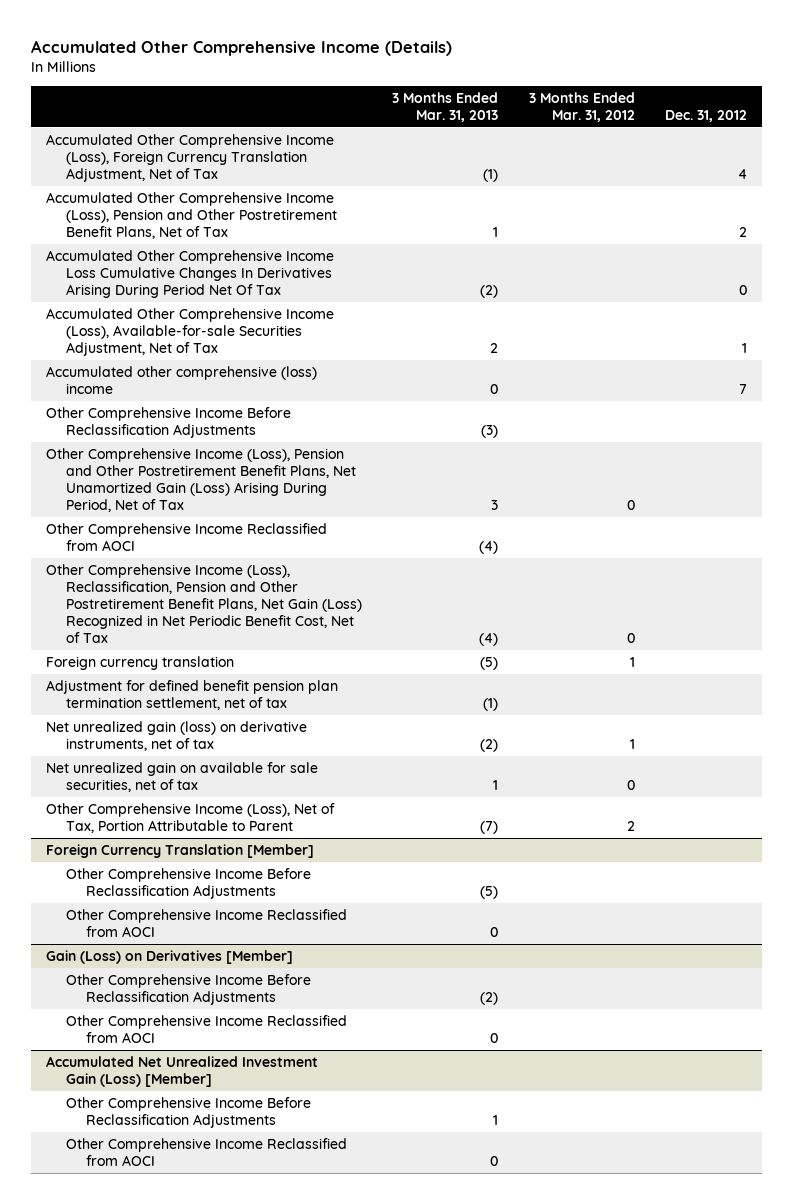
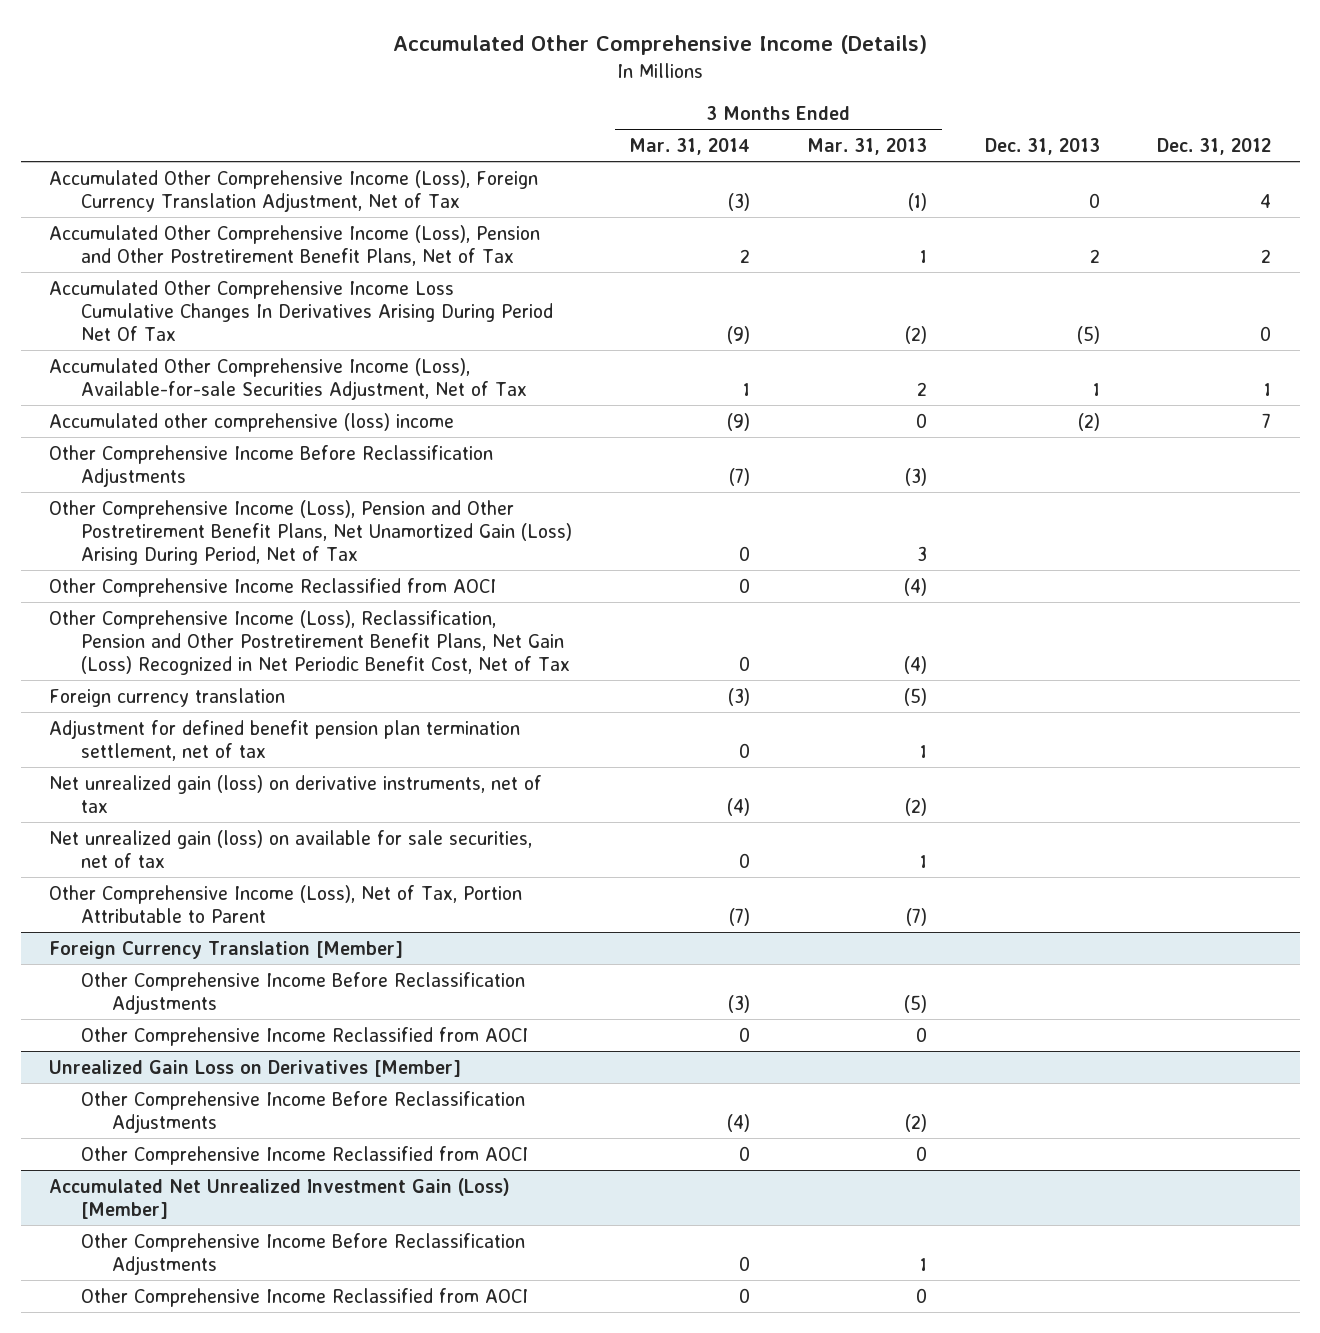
- | 3 Months Ended Mar. 31, 2013 | 3 Months Ended Mar. 31, 2012 | Dec. 31, 2012
+ | 3 Months Ended Mar. 31, 2014 | 3 Months Ended Mar. 31, 2013 | Dec. 31, 2013 | Dec. 31, 2012
- Adjustment for defined benefit pension plan termination settlement, net of tax | (1) | |
+ Adjustment for defined benefit pension plan termination settlement, net of tax | 0 | 1 | |
- Net unrealized gain on available for sale securities, net of tax | 1 | 0 |
+ Net unrealized gain (loss) on available for sale securities, net of tax | 0 | 1 | |
- Gain (Loss) on Derivatives [Member]
+ Unrealized Gain Loss on Derivatives [Member]

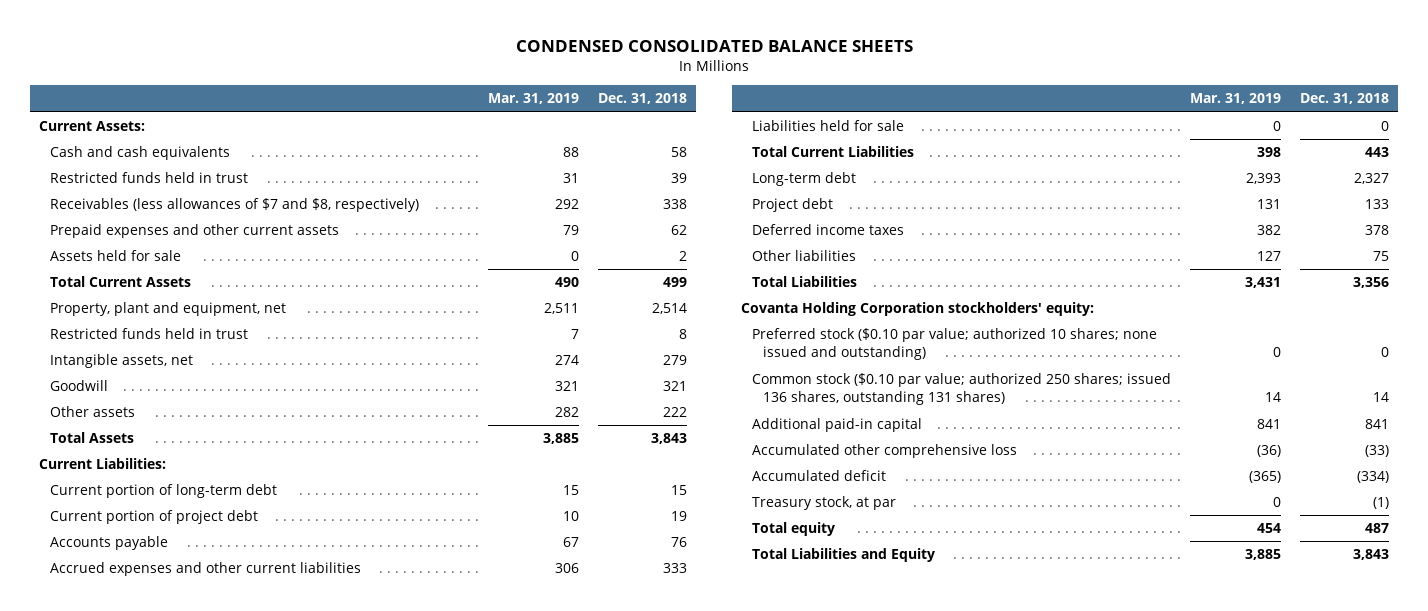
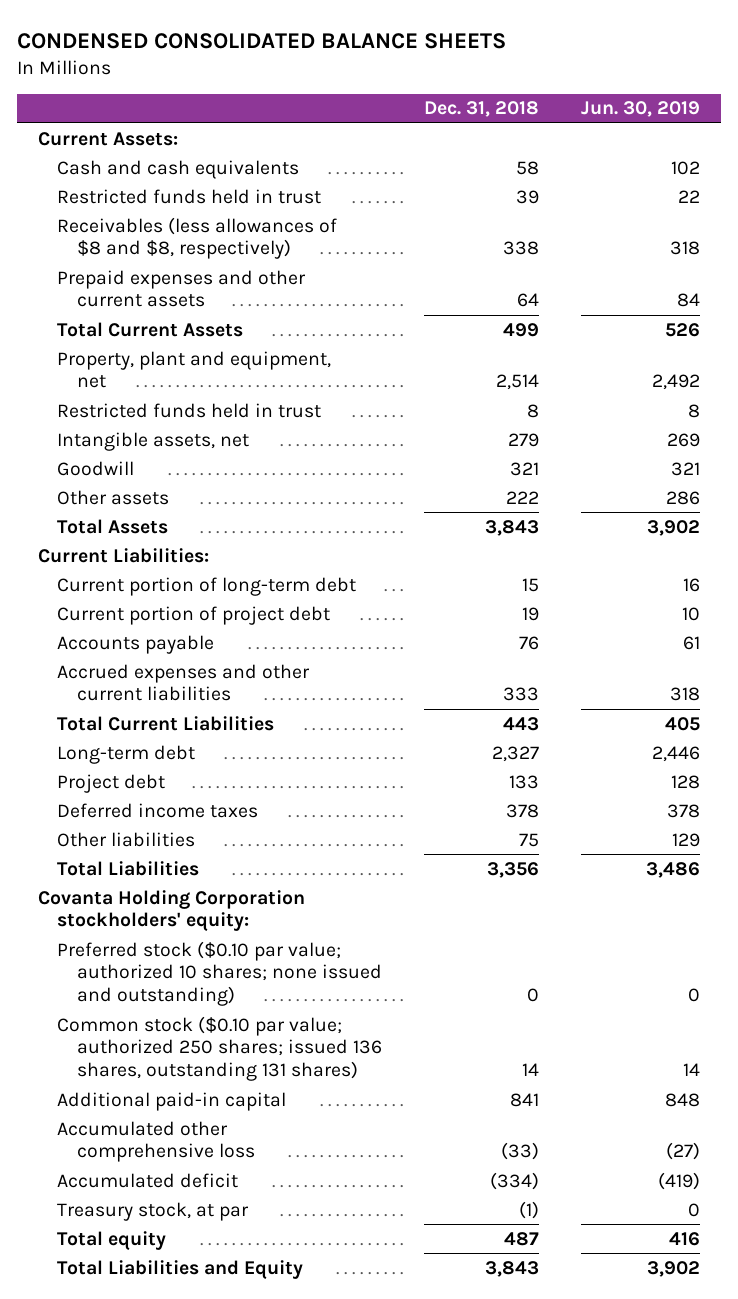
- | Mar. 31, 2019 | Dec. 31, 2018
+ | Dec. 31, 2018 | Jun. 30, 2019
- Receivables (less allowances of $7 and $8, respectively) | 292 | 338
- Prepaid expenses and other current assets | 79 | 62
- Assets held for sale | 0 | 2
+ Receivables (less allowances of $8 and $8, respectively) | 338 | 318
+ Prepaid expenses and other current assets | 64 | 84
- Liabilities held for sale | 0 | 0

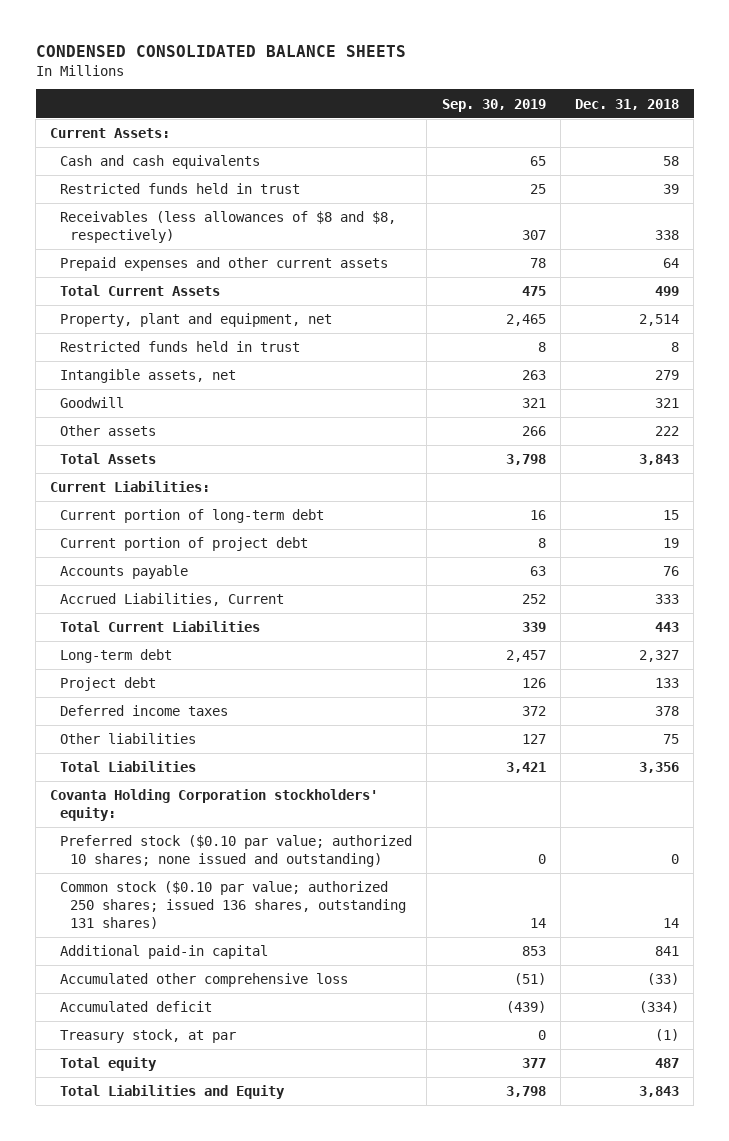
- | Dec. 31, 2018 | Jun. 30, 2019
+ | Sep. 30, 2019 | Dec. 31, 2018
- Accrued expenses and other current liabilities | 333 | 318
+ Accrued Liabilities, Current | 252 | 333

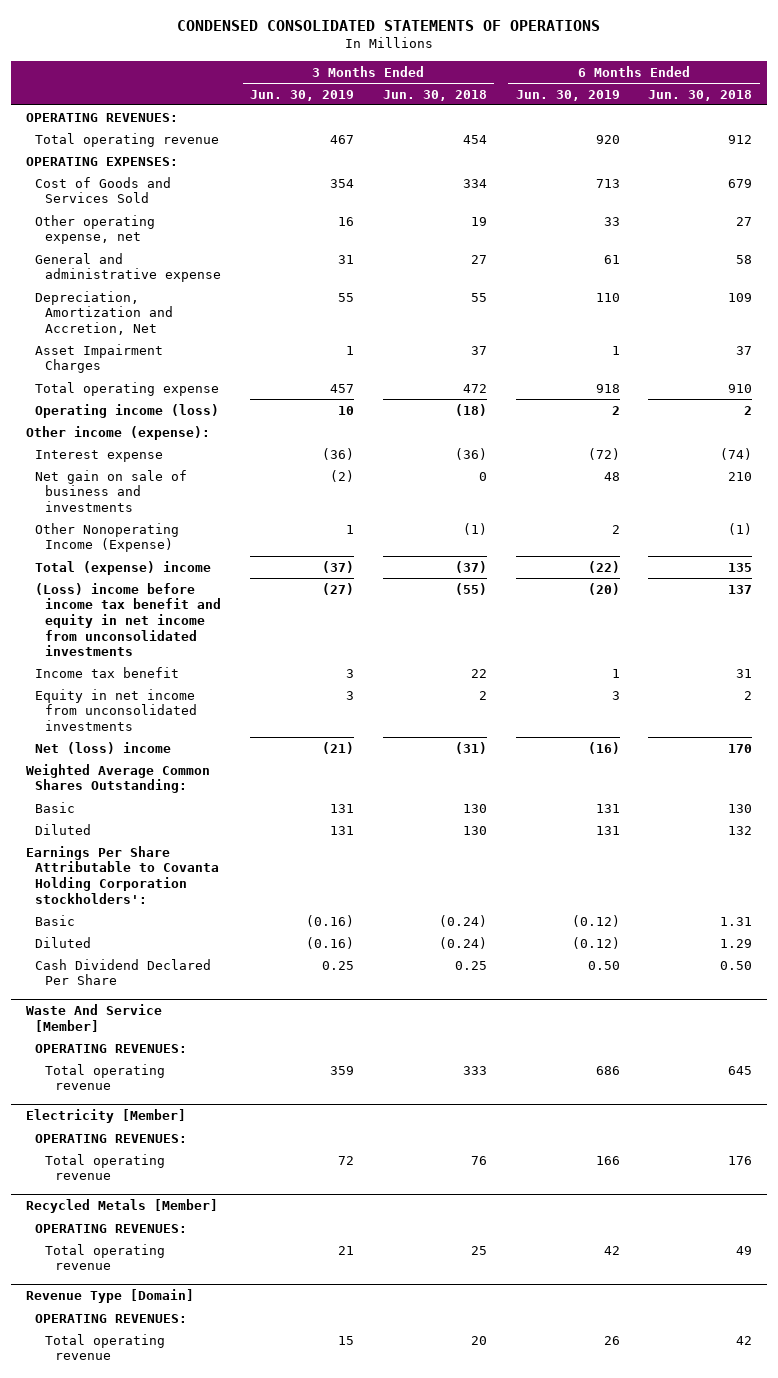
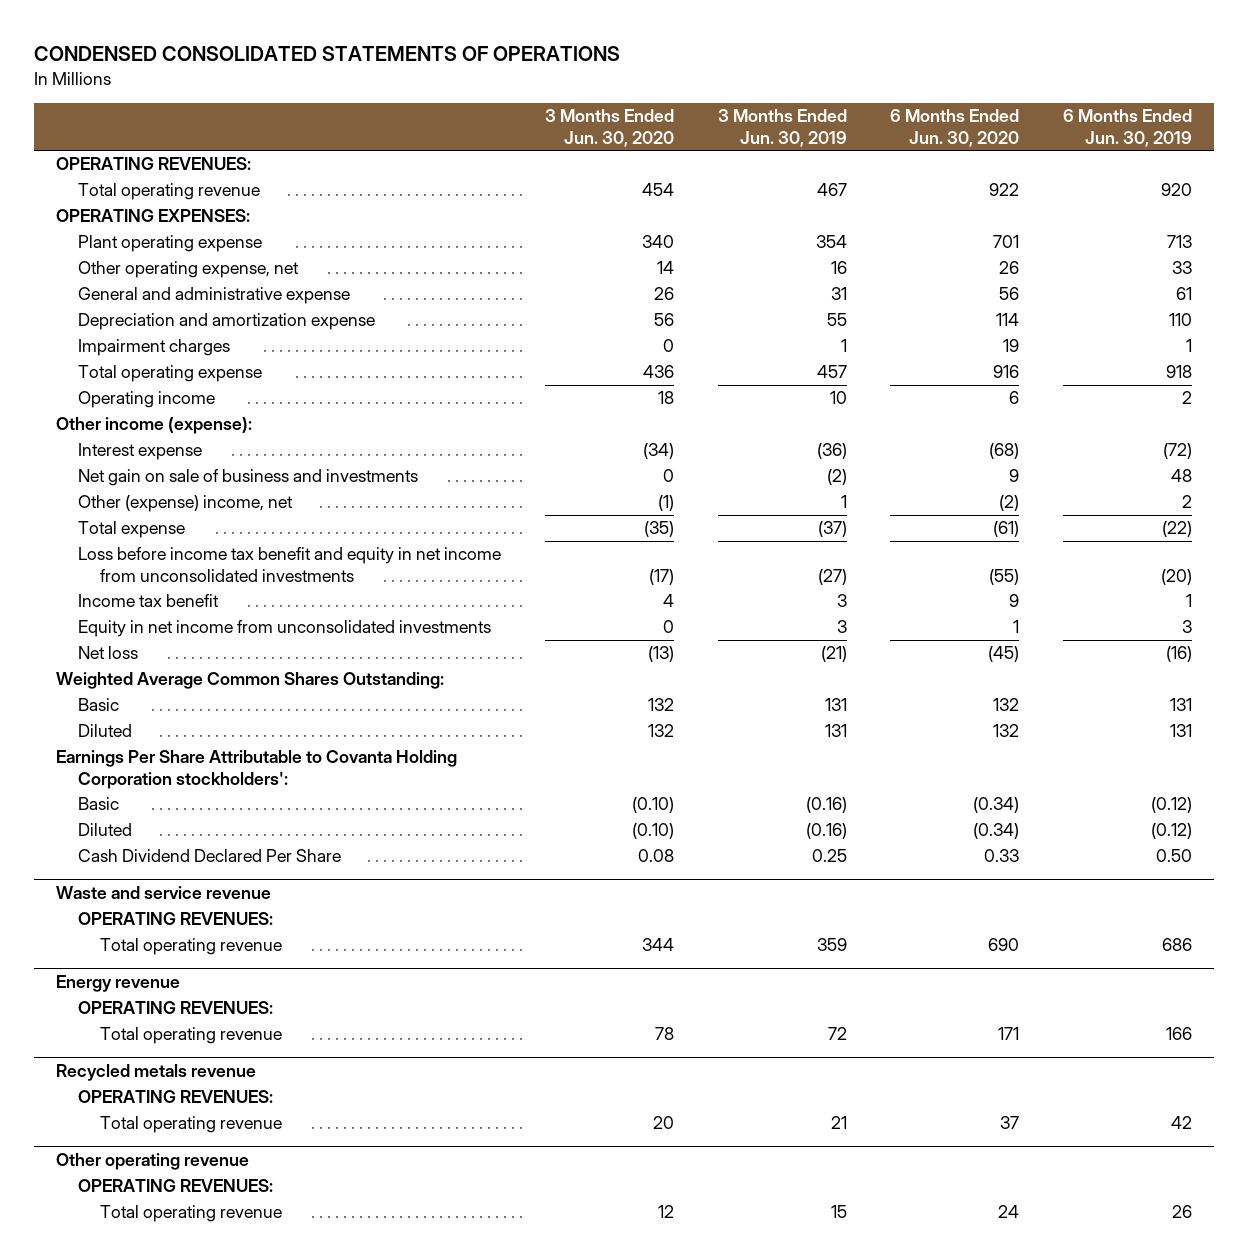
- | 3 Months Ended Jun. 30, 2019 | 3 Months Ended Jun. 30, 2018 | 6 Months Ended Jun. 30, 2019 | 6 Months Ended Jun. 30, 2018
+ | 3 Months Ended Jun. 30, 2020 | 3 Months Ended Jun. 30, 2019 | 6 Months Ended Jun. 30, 2020 | 6 Months Ended Jun. 30, 2019
- Cost of Goods and Services Sold | 354 | 334 | 713 | 679
+ Plant operating expense | 340 | 354 | 701 | 713
- Depreciation, Amortization and Accretion, Net | 55 | 55 | 110 | 109
- Asset Impairment Charges | 1 | 37 | 1 | 37
+ Depreciation and amortization expense | 56 | 55 | 114 | 110
+ Impairment charges | 0 | 1 | 19 | 1
- Operating income (loss) | 10 | (18) | 2 | 2
+ Operating income | 18 | 10 | 6 | 2
- Other Nonoperating Income (Expense) | 1 | (1) | 2 | (1)
- Total (expense) income | (37) | (37) | (22) | 135
- (Loss) income before income tax benefit and equity in net income from unconsolidated investments | (27) | (55) | (20) | 137
+ Other (expense) income, net | (1) | 1 | (2) | 2
+ Total expense | (35) | (37) | (61) | (22)
+ Loss before income tax benefit and equity in net income from unconsolidated investments | (17) | (27) | (55) | (20)
- Net (loss) income | (21) | (31) | (16) | 170
+ Net loss | (13) | (21) | (45) | (16)
- Waste And Service [Member]
+ Waste and service revenue
- Electricity [Member]
+ Energy revenue
- Recycled Metals [Member]
+ Recycled metals revenue
- Revenue Type [Domain]
+ Other operating revenue

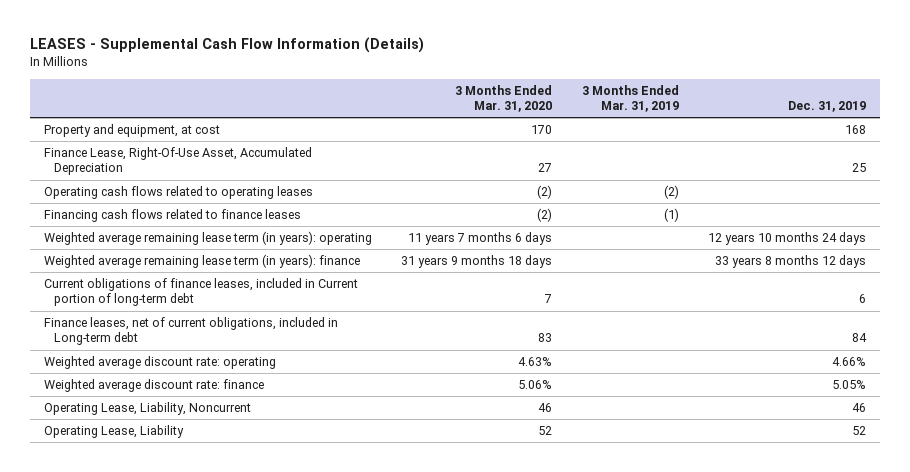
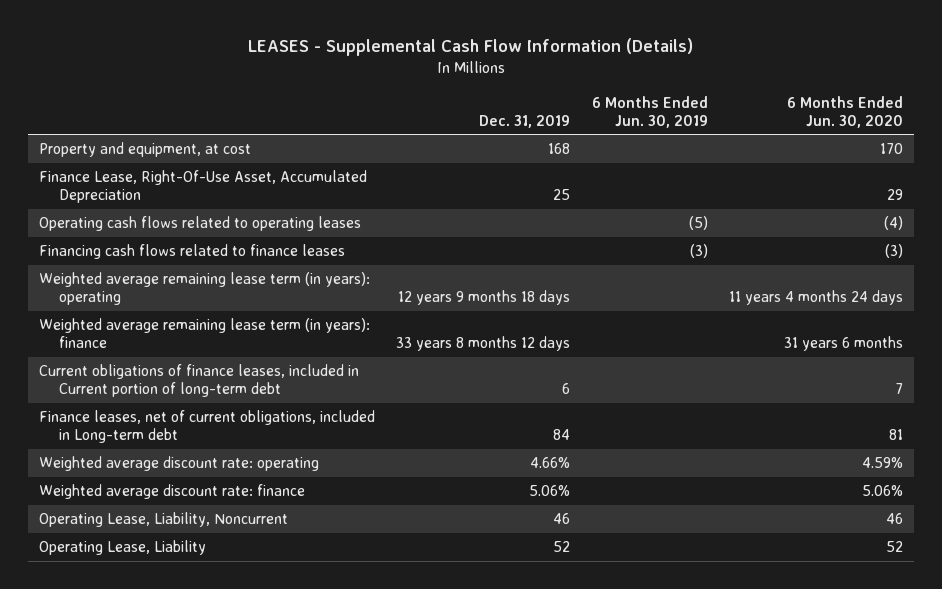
- | 3 Months Ended Mar. 31, 2020 | 3 Months Ended Mar. 31, 2019 | Dec. 31, 2019
+ | Dec. 31, 2019 | 6 Months Ended Jun. 30, 2019 | 6 Months Ended Jun. 30, 2020
- Weighted average remaining lease term (in years): operating | 11 years 7 months 6 days | | 12 years 10 months 24 days
+ Weighted average remaining lease term (in years): operating | 12 years 9 months 18 days | | 11 years 4 months 24 days
- Weighted average discount rate: finance | 5.06% | | 5.05%
+ Weighted average discount rate: finance | 5.06% | | 5.06%

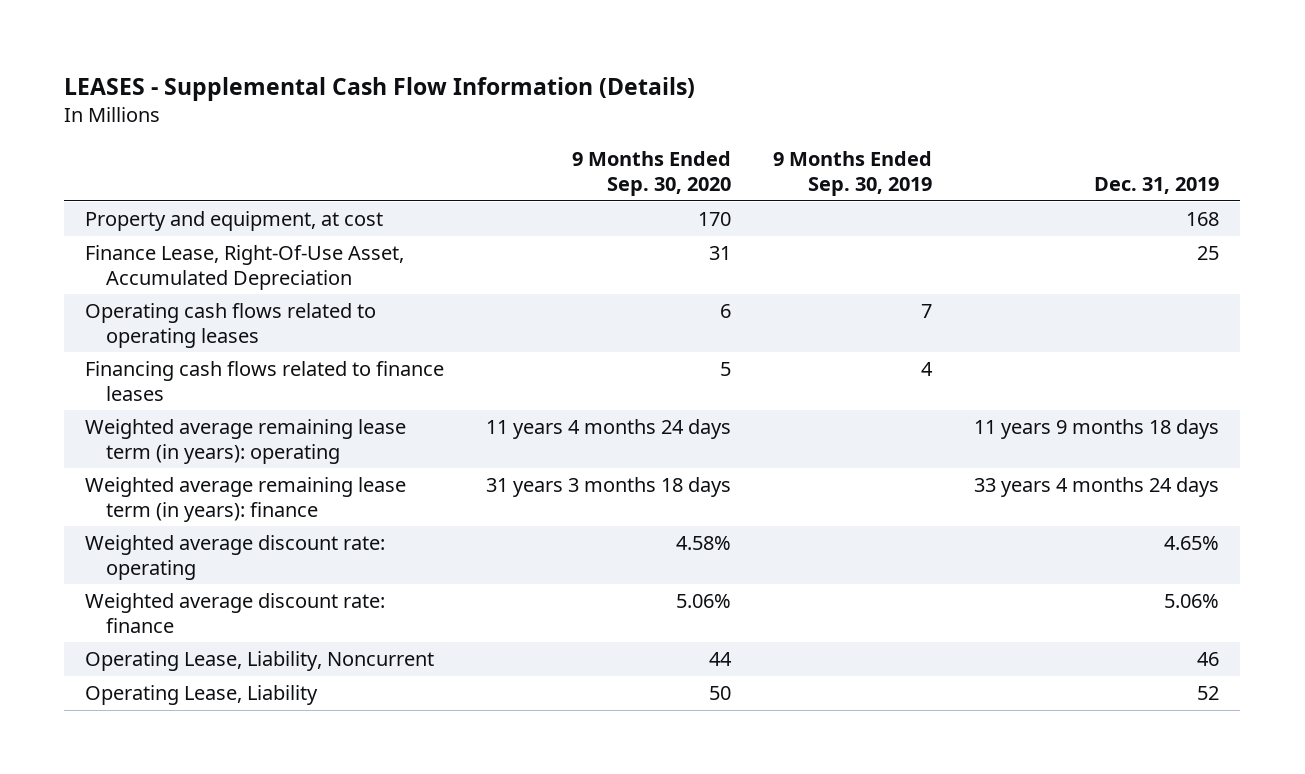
- | Dec. 31, 2019 | 6 Months Ended Jun. 30, 2019 | 6 Months Ended Jun. 30, 2020
+ | 9 Months Ended Sep. 30, 2020 | 9 Months Ended Sep. 30, 2019 | Dec. 31, 2019
- Weighted average remaining lease term (in years): operating | 12 years 9 months 18 days | | 11 years 4 months 24 days
- Weighted average remaining lease term (in years): finance | 33 years 8 months 12 days | | 31 years 6 months
- Current obligations of finance leases, included in Current portion of long-term debt | 6 | | 7
- Finance leases, net of current obligations, included in Long-term debt | 84 | | 81
- Weighted average discount rate: operating | 4.66% | | 4.59%
+ Weighted average remaining lease term (in years): operating | 11 years 4 months 24 days | | 11 years 9 months 18 days
+ Weighted average remaining lease term (in years): finance | 31 years 3 months 18 days | | 33 years 4 months 24 days
+ Weighted average discount rate: operating | 4.58% | | 4.65%

